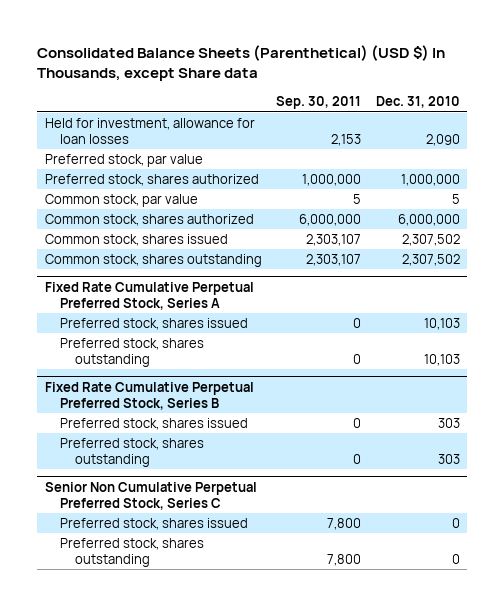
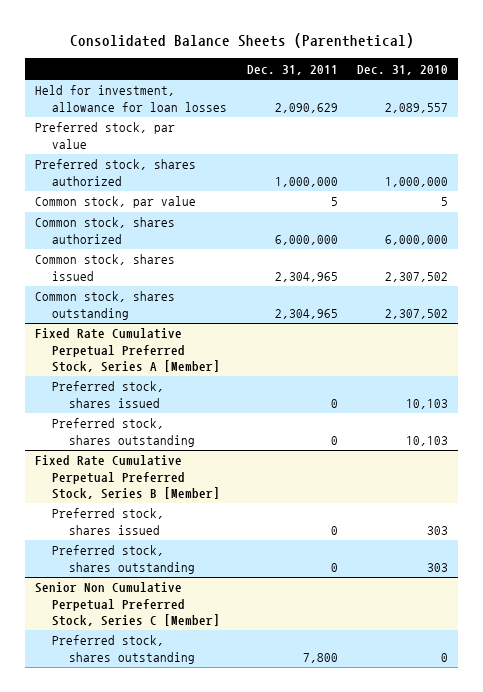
- Consolidated Balance Sheets (Parenthetical) (USD $) In Thousands, except Share data
+ Consolidated Balance Sheets (Parenthetical)
- | Sep. 30, 2011 | Dec. 31, 2010
+ | Dec. 31, 2011 | Dec. 31, 2010
- Held for investment, allowance for loan losses | 2,153 | 2,090
+ Held for investment, allowance for loan losses | 2,090,629 | 2,089,557
- Fixed Rate Cumulative Perpetual Preferred Stock, Series A
+ Fixed Rate Cumulative Perpetual Preferred Stock, Series A [Member]
- Fixed Rate Cumulative Perpetual Preferred Stock, Series B
+ Fixed Rate Cumulative Perpetual Preferred Stock, Series B [Member]
- Senior Non Cumulative Perpetual Preferred Stock, Series C
- Preferred stock, shares issued | 7,800 | 0
+ Senior Non Cumulative Perpetual Preferred Stock, Series C [Member]

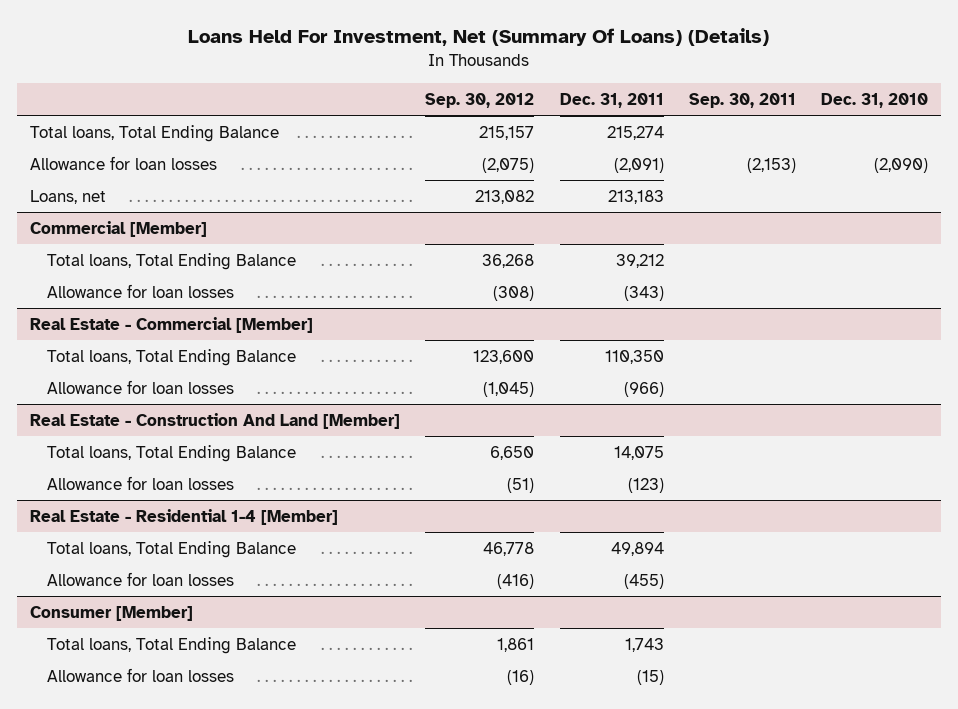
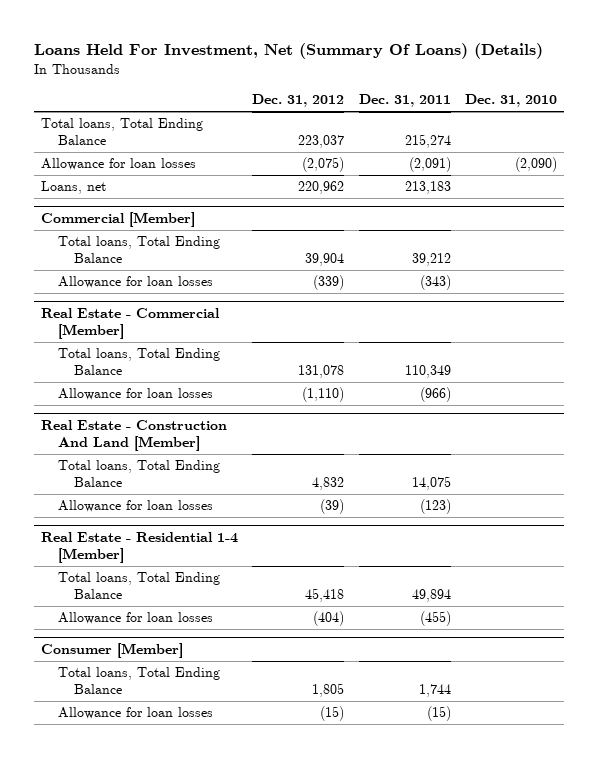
- | Sep. 30, 2012 | Dec. 31, 2011 | Sep. 30, 2011 | Dec. 31, 2010
+ | Dec. 31, 2012 | Dec. 31, 2011 | Dec. 31, 2010
@ Real Estate - Commercial [Member]
- Total loans, Total Ending Balance | 123,600 | 110,350 | |
+ Total loans, Total Ending Balance | 131,078 | 110,349 |
@ Consumer [Member]
- Total loans, Total Ending Balance | 1,861 | 1,743 | |
+ Total loans, Total Ending Balance | 1,805 | 1,744 |

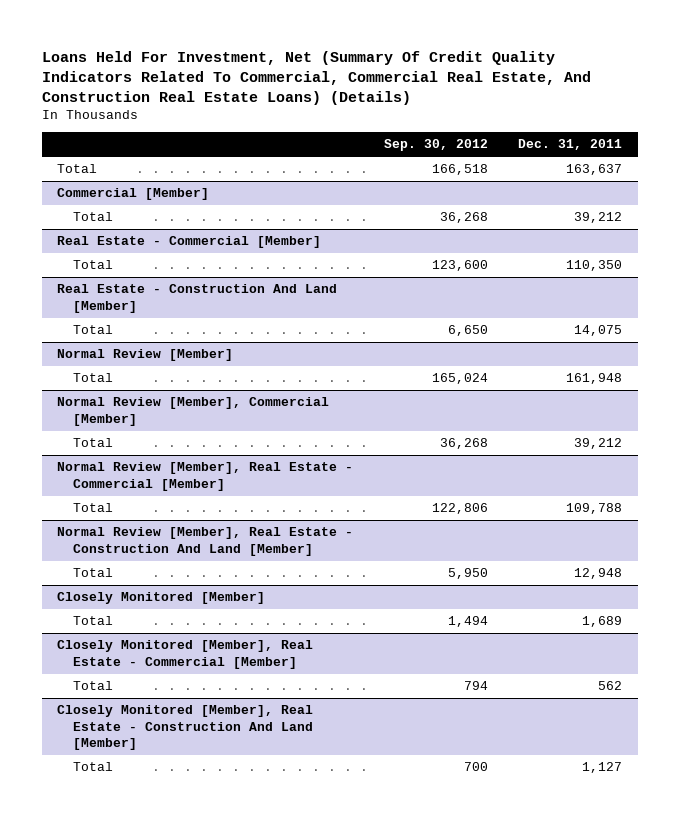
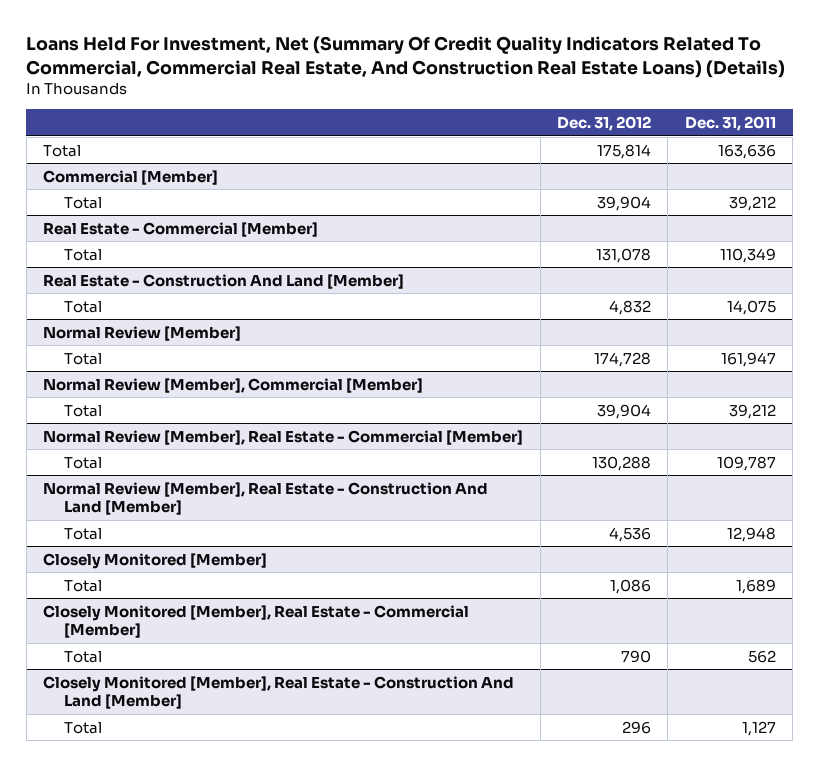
- | Sep. 30, 2012 | Dec. 31, 2011
+ | Dec. 31, 2012 | Dec. 31, 2011
- Total | 166,518 | 163,637
+ Total | 175,814 | 163,636
@ Real Estate - Commercial [Member]
- Total | 123,600 | 110,350
+ Total | 131,078 | 110,349
@ Normal Review [Member]
- Total | 165,024 | 161,948
+ Total | 174,728 | 161,947
@ Normal Review [Member], Real Estate - Commercial [Member]
- Total | 122,806 | 109,788
+ Total | 130,288 | 109,787

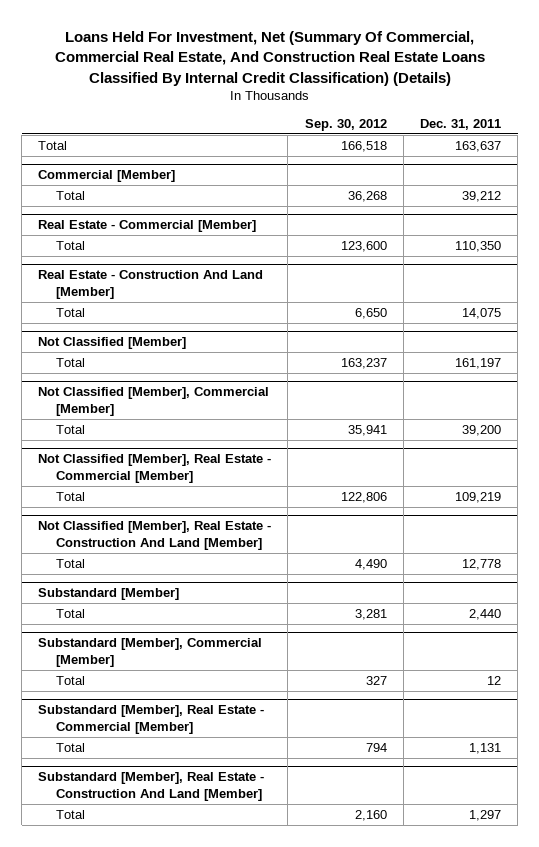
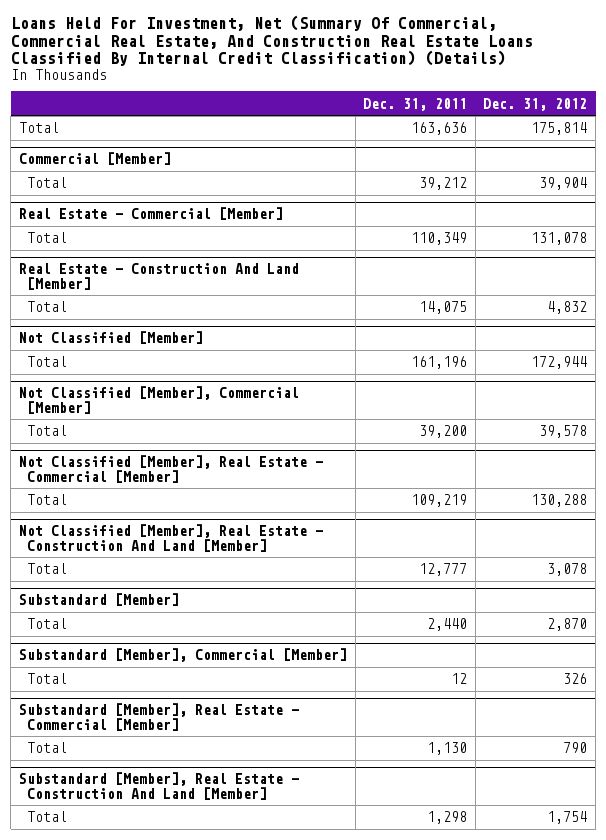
- | Sep. 30, 2012 | Dec. 31, 2011
+ | Dec. 31, 2011 | Dec. 31, 2012
- Total | 166,518 | 163,637
+ Total | 163,636 | 175,814
@ Real Estate - Commercial [Member]
- Total | 123,600 | 110,350
+ Total | 110,349 | 131,078
@ Not Classified [Member]
- Total | 163,237 | 161,197
+ Total | 161,196 | 172,944
@ Not Classified [Member], Real Estate - Construction And Land [Member]
- Total | 4,490 | 12,778
+ Total | 12,777 | 3,078
@ Substandard [Member], Real Estate - Commercial [Member]
- Total | 794 | 1,131
+ Total | 1,130 | 790
@ Substandard [Member], Real Estate - Construction And Land [Member]
- Total | 2,160 | 1,297
+ Total | 1,298 | 1,754

